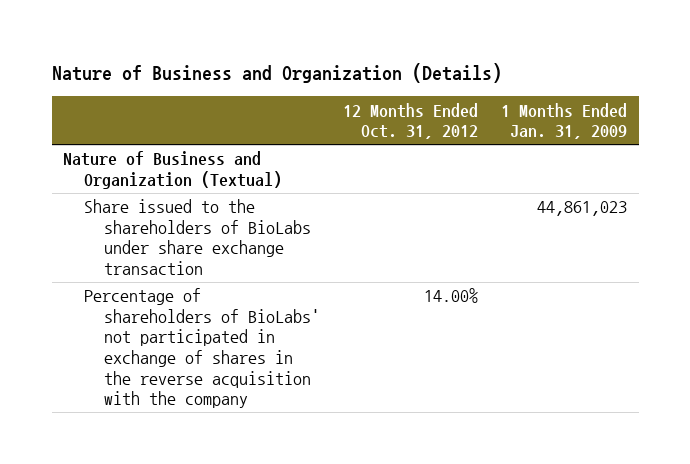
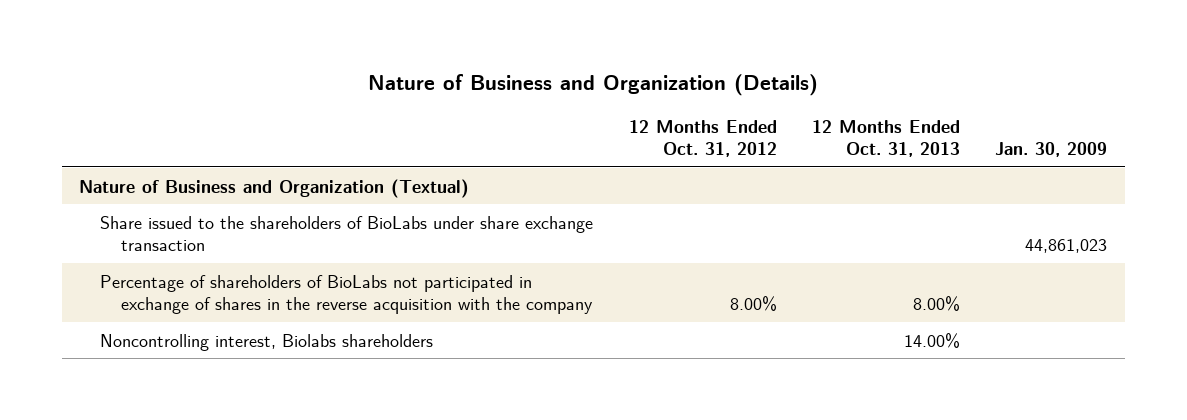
- | 12 Months Ended Oct. 31, 2012 | 1 Months Ended Jan. 31, 2009
+ | 12 Months Ended Oct. 31, 2012 | 12 Months Ended Oct. 31, 2013 | Jan. 30, 2009
- Percentage of shareholders of BioLabs' not participated in exchange of shares in the reverse acquisition with the company | 14.00% |
+ Percentage of shareholders of BioLabs not participated in exchange of shares in the reverse acquisition with the company | 8.00% | 8.00% |
+ Noncontrolling interest, Biolabs shareholders | | 14.00% |

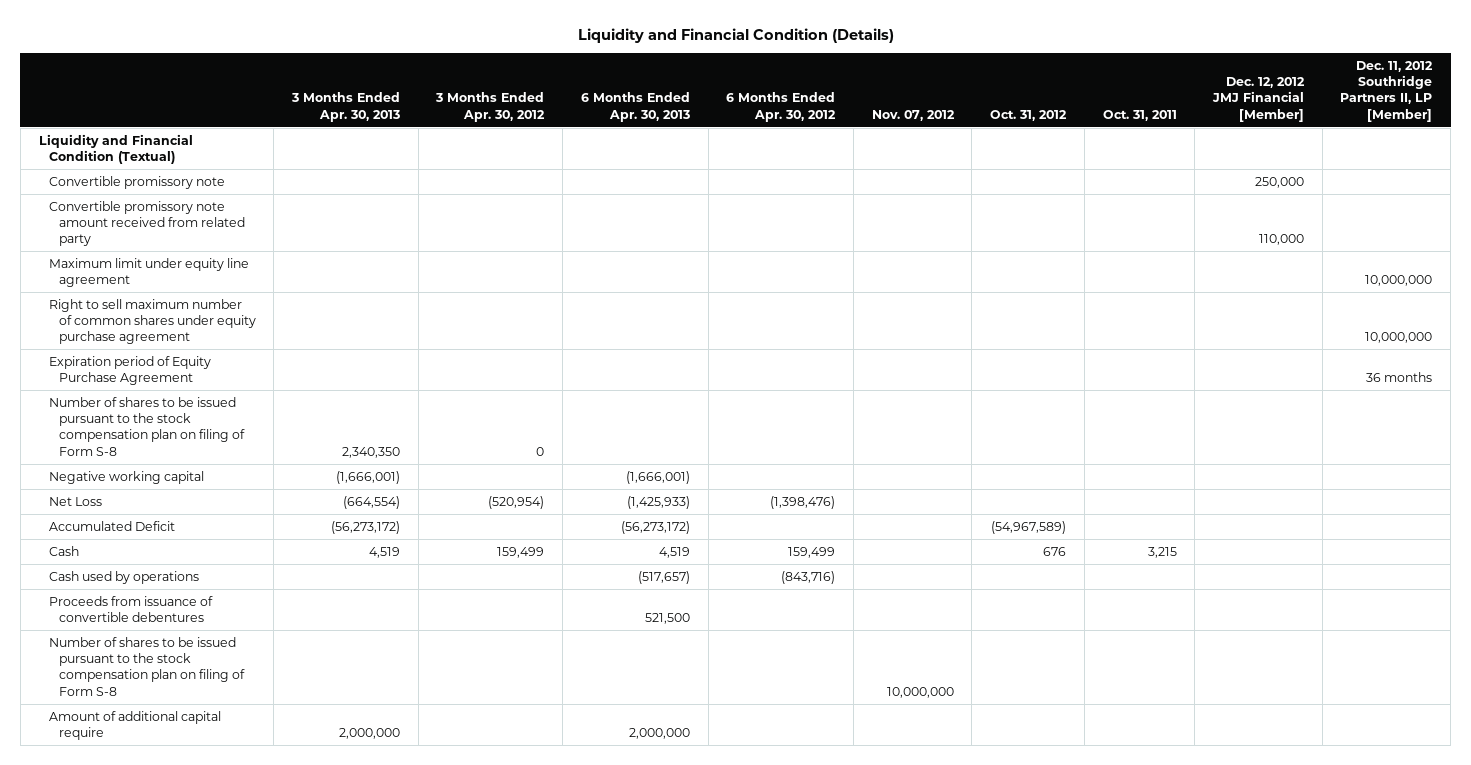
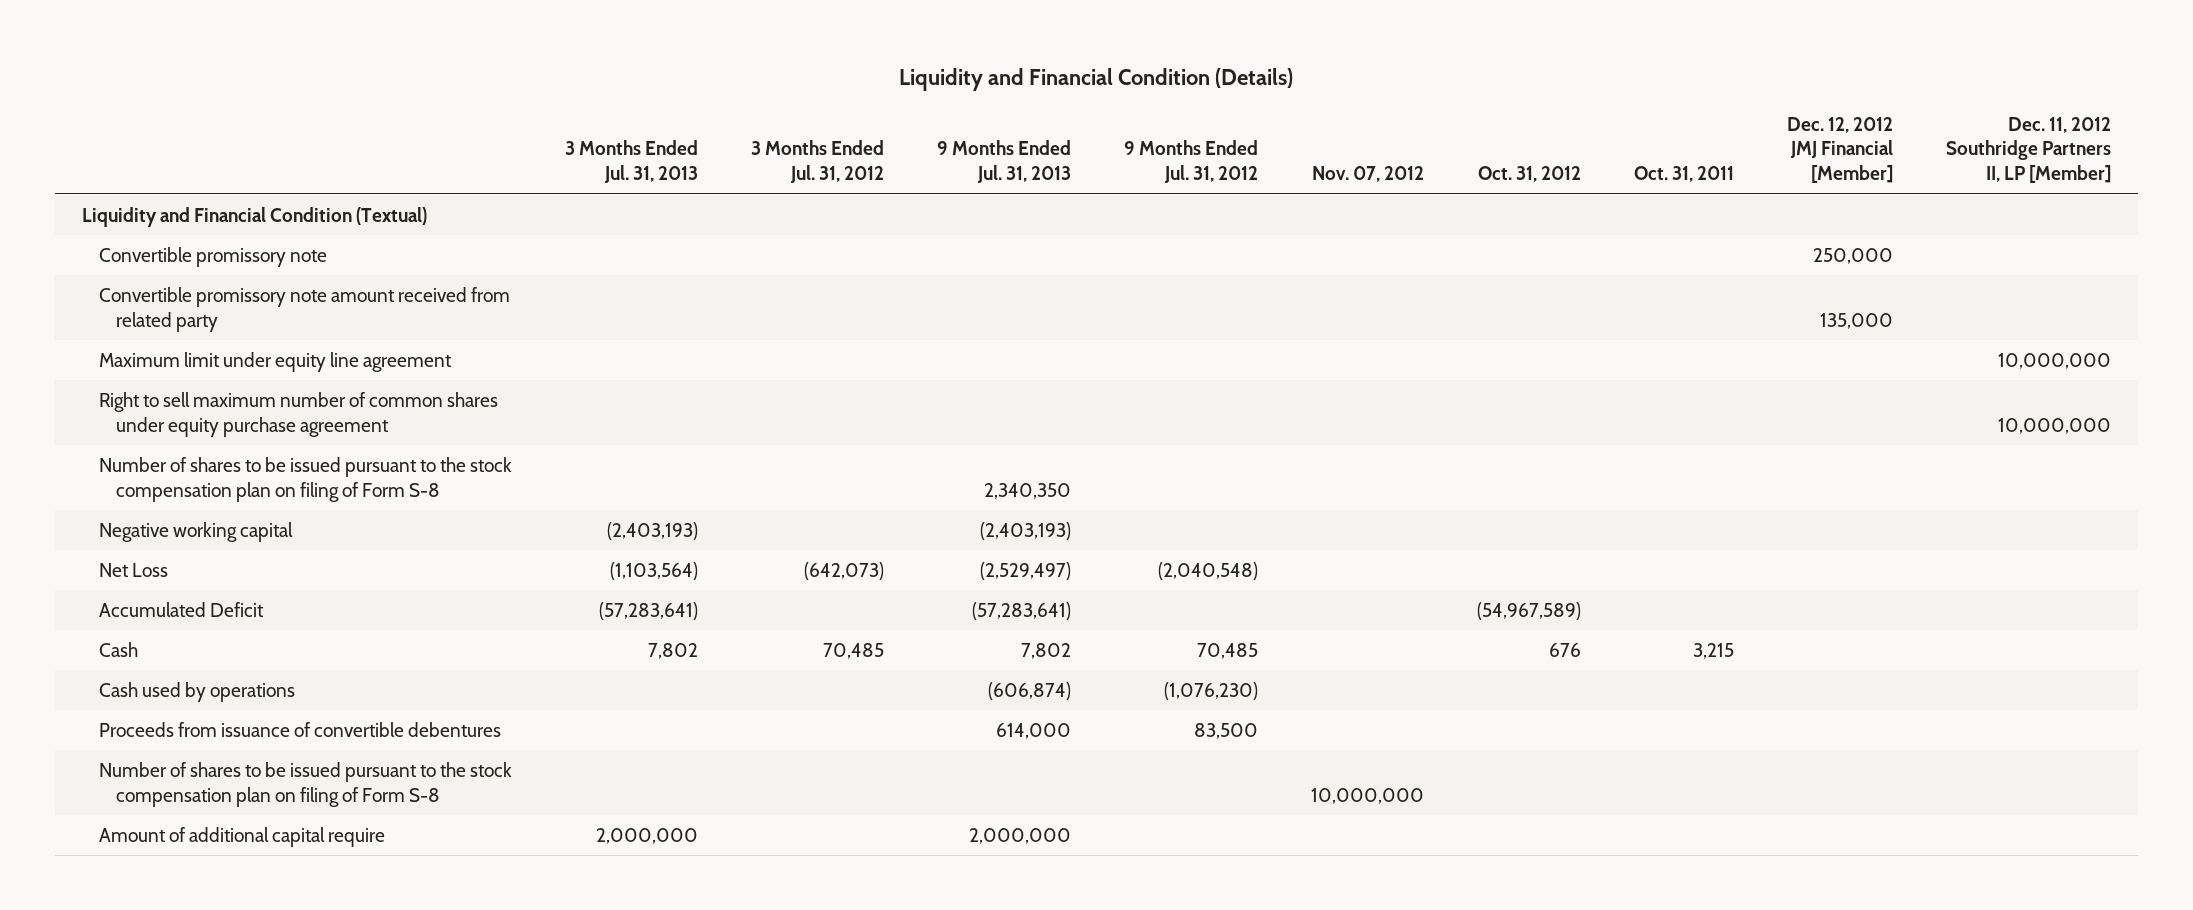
- | 3 Months Ended Apr. 30, 2013 | 3 Months Ended Apr. 30, 2012 | 6 Months Ended Apr. 30, 2013 | 6 Months Ended Apr. 30, 2012 | Nov. 07, 2012 | Oct. 31, 2012 | Oct. 31, 2011 | Dec. 12, 2012 JMJ Financial [Member] | Dec. 11, 2012 Southridge Partners II, LP [Member]
+ | 3 Months Ended Jul. 31, 2013 | 3 Months Ended Jul. 31, 2012 | 9 Months Ended Jul. 31, 2013 | 9 Months Ended Jul. 31, 2012 | Nov. 07, 2012 | Oct. 31, 2012 | Oct. 31, 2011 | Dec. 12, 2012 JMJ Financial [Member] | Dec. 11, 2012 Southridge Partners II, LP [Member]
- Convertible promissory note amount received from related party | | | | | | | | 110,000 |
+ Convertible promissory note amount received from related party | | | | | | | | 135,000 |
- Expiration period of Equity Purchase Agreement | | | | | | | | | 36 months

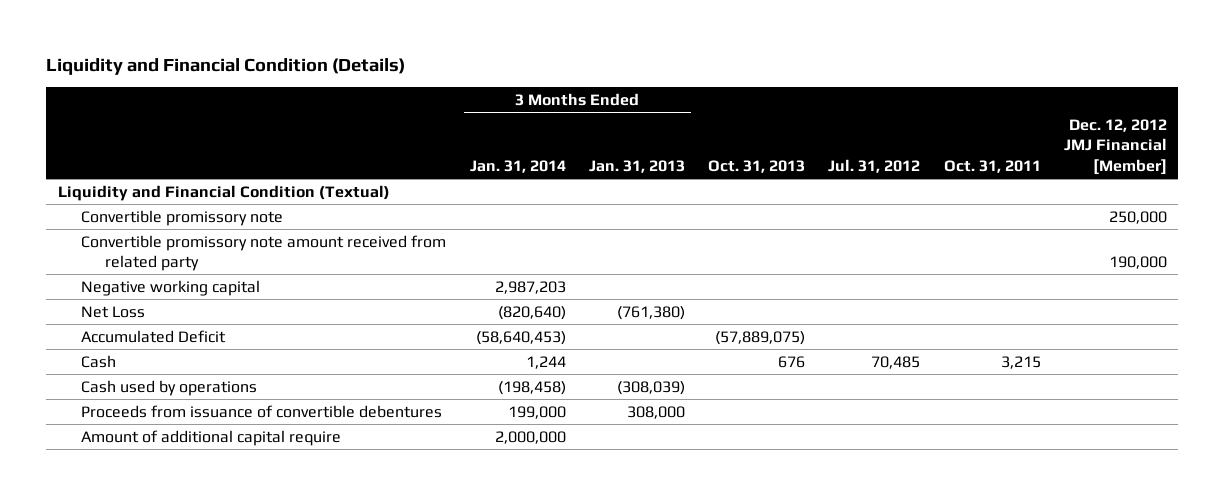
- | 3 Months Ended Jul. 31, 2013 | 3 Months Ended Jul. 31, 2012 | 9 Months Ended Jul. 31, 2013 | 9 Months Ended Jul. 31, 2012 | Nov. 07, 2012 | Oct. 31, 2012 | Oct. 31, 2011 | Dec. 12, 2012 JMJ Financial [Member] | Dec. 11, 2012 Southridge Partners II, LP [Member]
+ | 3 Months Ended Jan. 31, 2014 | 3 Months Ended Jan. 31, 2013 | Oct. 31, 2013 | Jul. 31, 2012 | Oct. 31, 2011 | Dec. 12, 2012 JMJ Financial [Member]
- Convertible promissory note amount received from related party | | | | | | | | 135,000 |
- Maximum limit under equity line agreement | | | | | | | | | 10,000,000
- Right to sell maximum number of common shares under equity purchase agreement | | | | | | | | | 10,000,000
- Number of shares to be issued pursuant to the stock compensation plan on filing of Form S-8 | | | 2,340,350 | | | | | |
+ Convertible promissory note amount received from related party | | | | | | 190,000
- Number of shares to be issued pursuant to the stock compensation plan on filing of Form S-8 | | | | | 10,000,000 | | | |

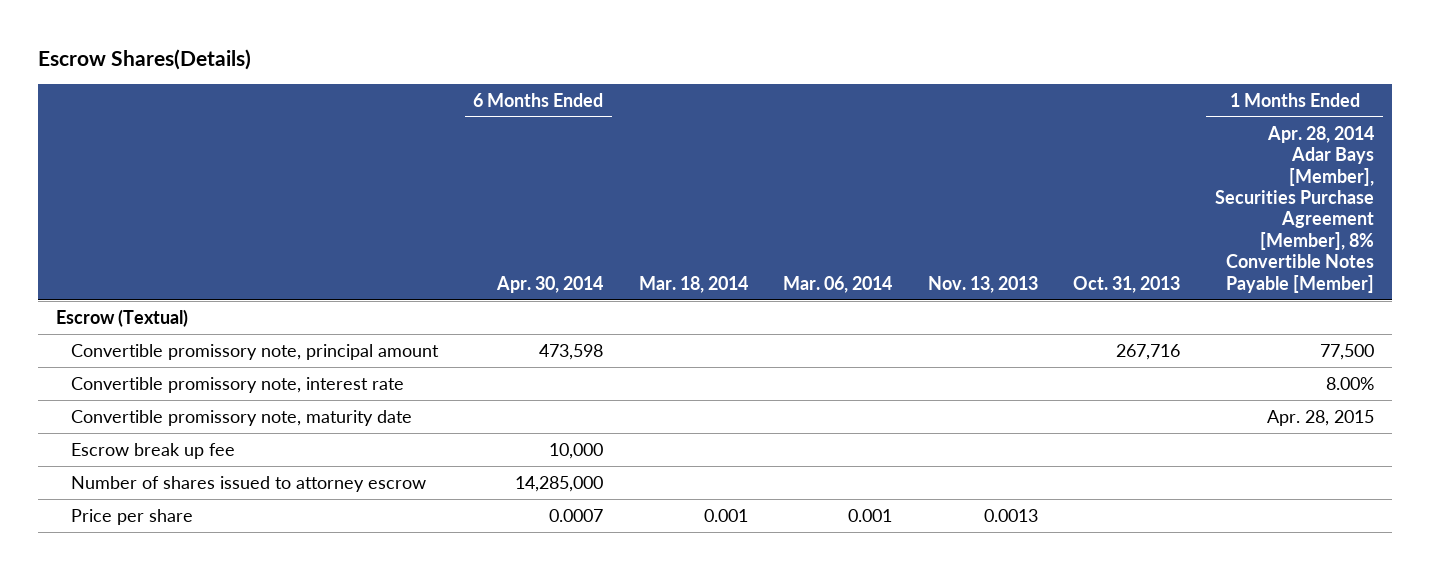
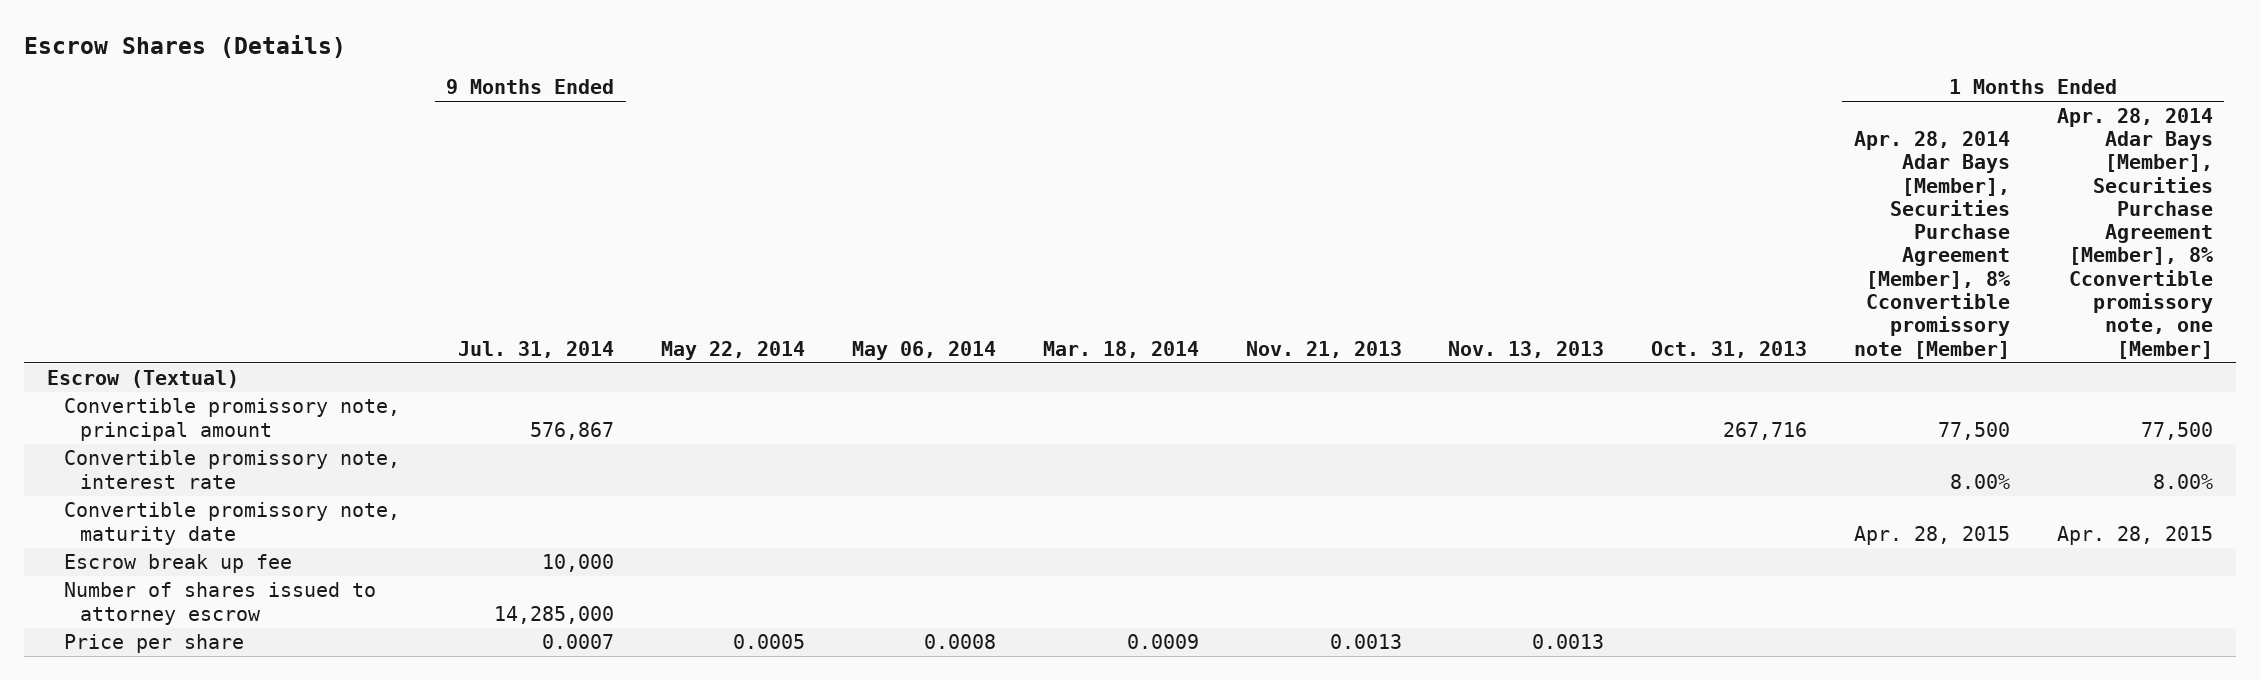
- Escrow Shares(Details)
+ Escrow Shares (Details)
- | 6 Months Ended Apr. 30, 2014 | Mar. 18, 2014 | Mar. 06, 2014 | Nov. 13, 2013 | Oct. 31, 2013 | 1 Months Ended Apr. 28, 2014 Adar Bays [Member], Securities Purchase Agreement [Member], 8% Convertible Notes Payable [Member]
+ | 9 Months Ended Jul. 31, 2014 | May 22, 2014 | May 06, 2014 | Mar. 18, 2014 | Nov. 21, 2013 | Nov. 13, 2013 | Oct. 31, 2013 | 1 Months Ended Apr. 28, 2014 Adar Bays [Member], Securities Purchase Agreement [Member], 8% Cconvertible promissory note [Member] | 1 Months Ended Apr. 28, 2014 Adar Bays [Member], Securities Purchase Agreement [Member], 8% Cconvertible promissory note, one [Member]
- Price per share | 0.0007 | 0.001 | 0.001 | 0.0013 | |
+ Price per share | 0.0007 | 0.0005 | 0.0008 | 0.0009 | 0.0013 | 0.0013 | | |

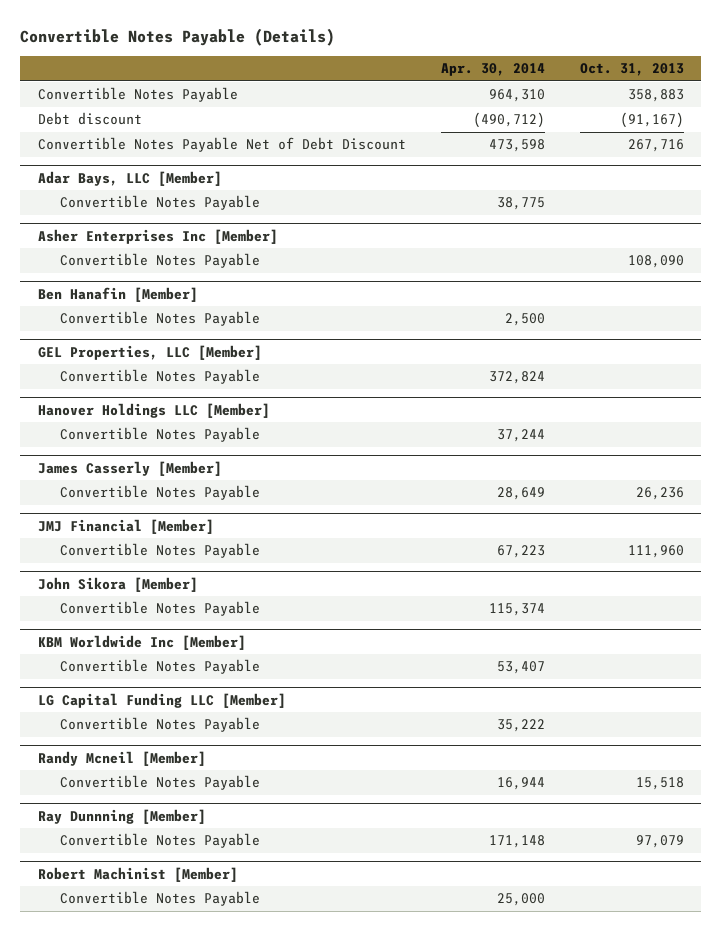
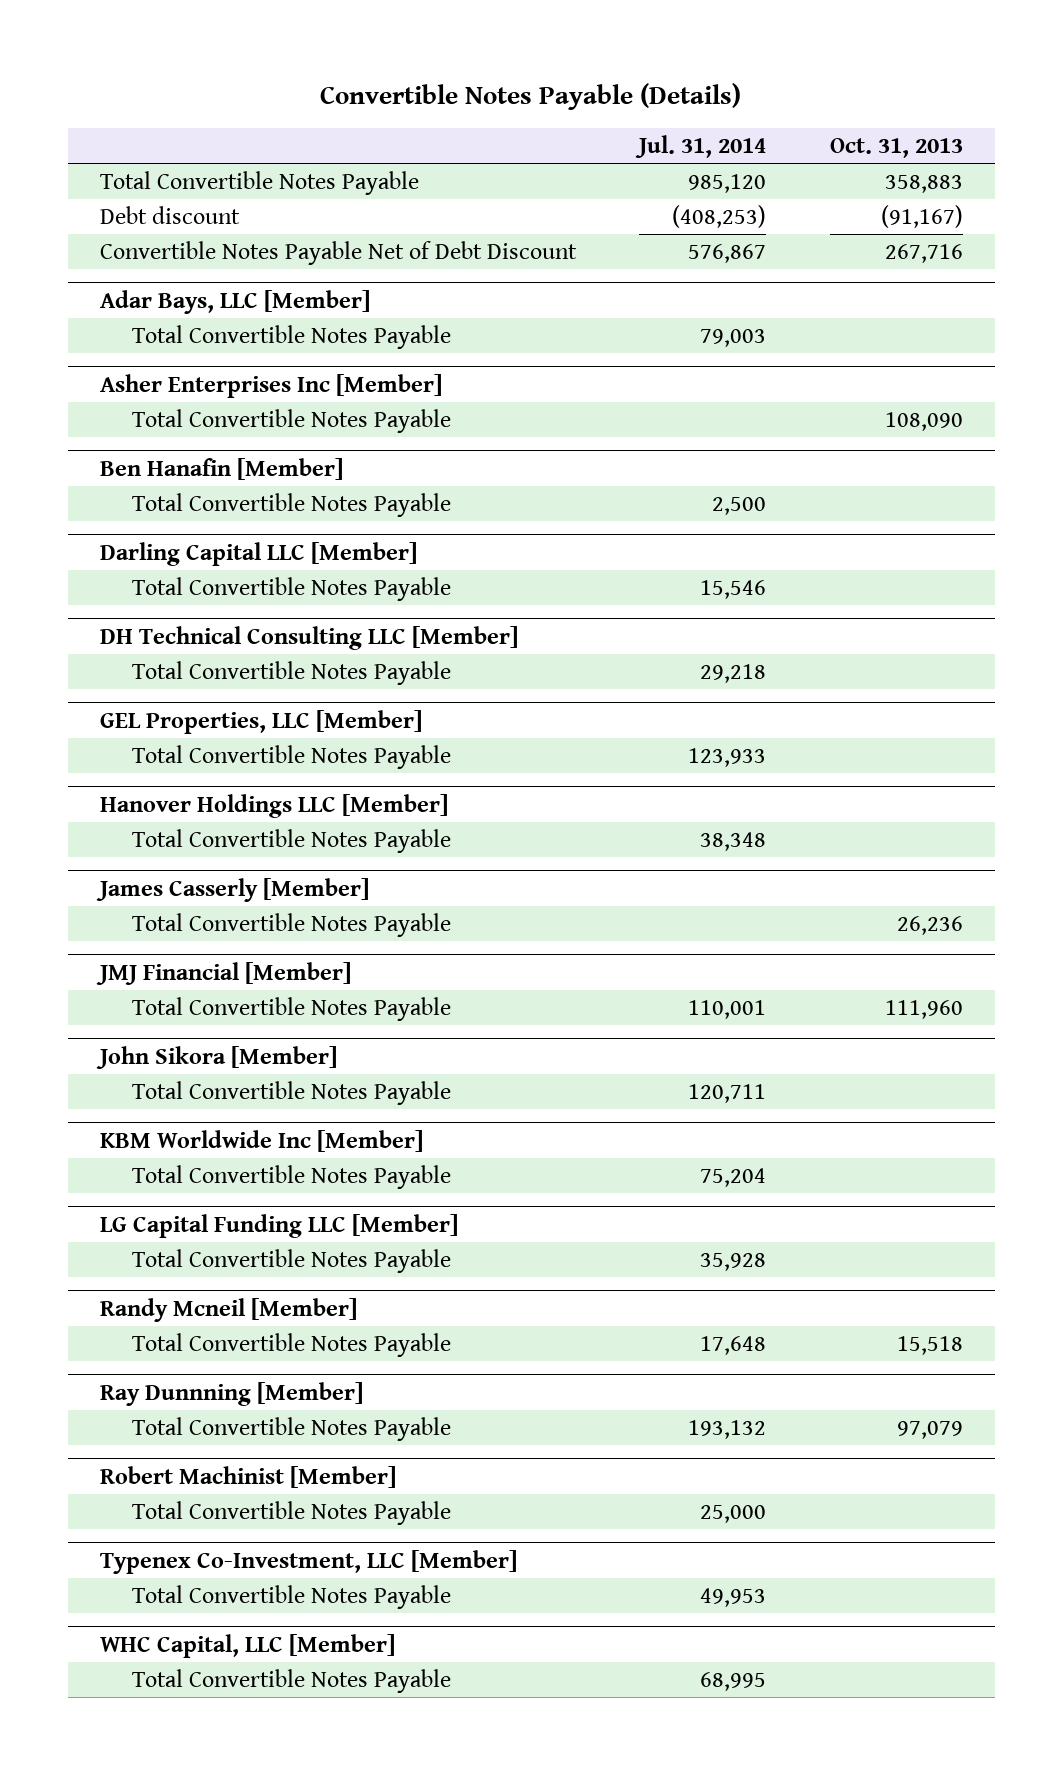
- | Apr. 30, 2014 | Oct. 31, 2013
+ | Jul. 31, 2014 | Oct. 31, 2013
- Convertible Notes Payable | 964,310 | 358,883
+ Total Convertible Notes Payable | 985,120 | 358,883
@ Adar Bays, LLC [Member]
- Convertible Notes Payable | 38,775 |
+ Total Convertible Notes Payable | 79,003 |
@ Asher Enterprises Inc [Member]
- Convertible Notes Payable | | 108,090
+ Total Convertible Notes Payable | | 108,090
@ Ben Hanafin [Member]
- Convertible Notes Payable | 2,500 |
+ Total Convertible Notes Payable | 2,500 |
+ Darling Capital LLC [Member]
+ Total Convertible Notes Payable | 15,546 |
+ DH Technical Consulting LLC [Member]
+ Total Convertible Notes Payable | 29,218 |
@ GEL Properties, LLC [Member]
- Convertible Notes Payable | 372,824 |
+ Total Convertible Notes Payable | 123,933 |
@ Hanover Holdings LLC [Member]
- Convertible Notes Payable | 37,244 |
+ Total Convertible Notes Payable | 38,348 |
@ James Casserly [Member]
- Convertible Notes Payable | 28,649 | 26,236
+ Total Convertible Notes Payable | | 26,236
@ JMJ Financial [Member]
- Convertible Notes Payable | 67,223 | 111,960
+ Total Convertible Notes Payable | 110,001 | 111,960
@ John Sikora [Member]
- Convertible Notes Payable | 115,374 |
+ Total Convertible Notes Payable | 120,711 |
@ KBM Worldwide Inc [Member]
- Convertible Notes Payable | 53,407 |
+ Total Convertible Notes Payable | 75,204 |
@ LG Capital Funding LLC [Member]
- Convertible Notes Payable | 35,222 |
+ Total Convertible Notes Payable | 35,928 |
@ Randy Mcneil [Member]
- Convertible Notes Payable | 16,944 | 15,518
+ Total Convertible Notes Payable | 17,648 | 15,518
@ Ray Dunnning [Member]
- Convertible Notes Payable | 171,148 | 97,079
+ Total Convertible Notes Payable | 193,132 | 97,079
@ Robert Machinist [Member]
- Convertible Notes Payable | 25,000 |
+ Total Convertible Notes Payable | 25,000 |
+ Typenex Co-Investment, LLC [Member]
+ Total Convertible Notes Payable | 49,953 |
+ WHC Capital, LLC [Member]
+ Total Convertible Notes Payable | 68,995 |

